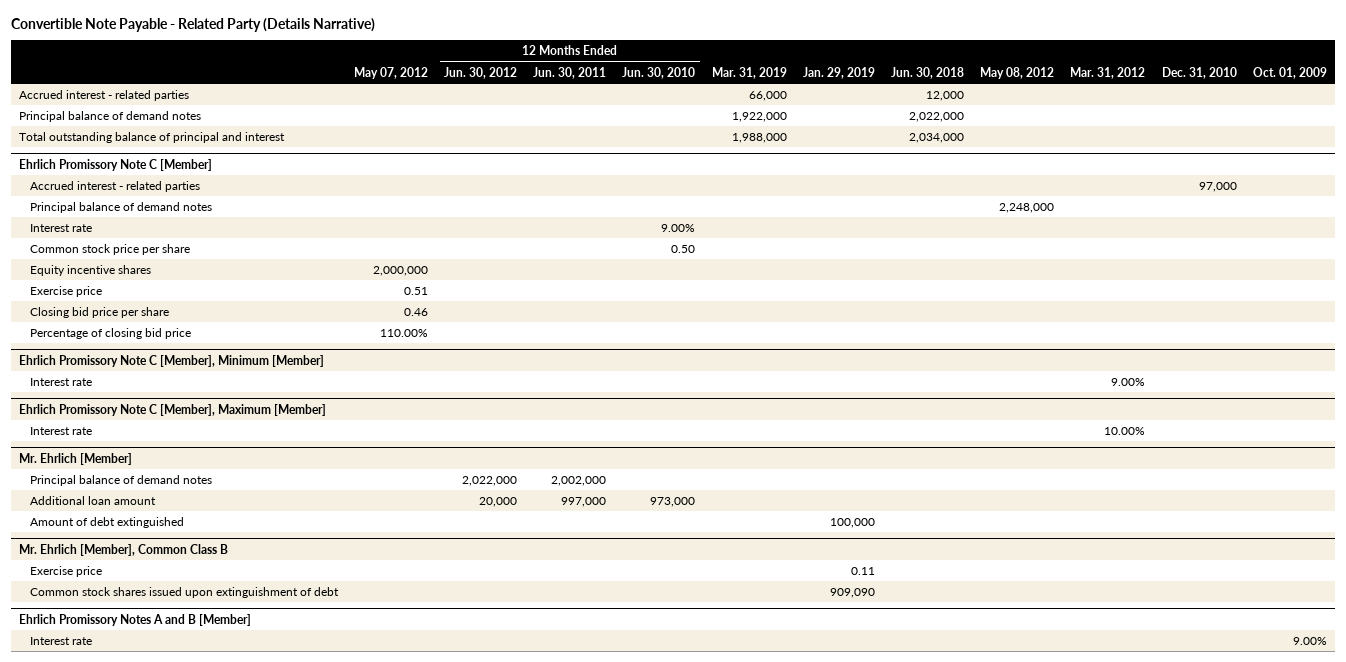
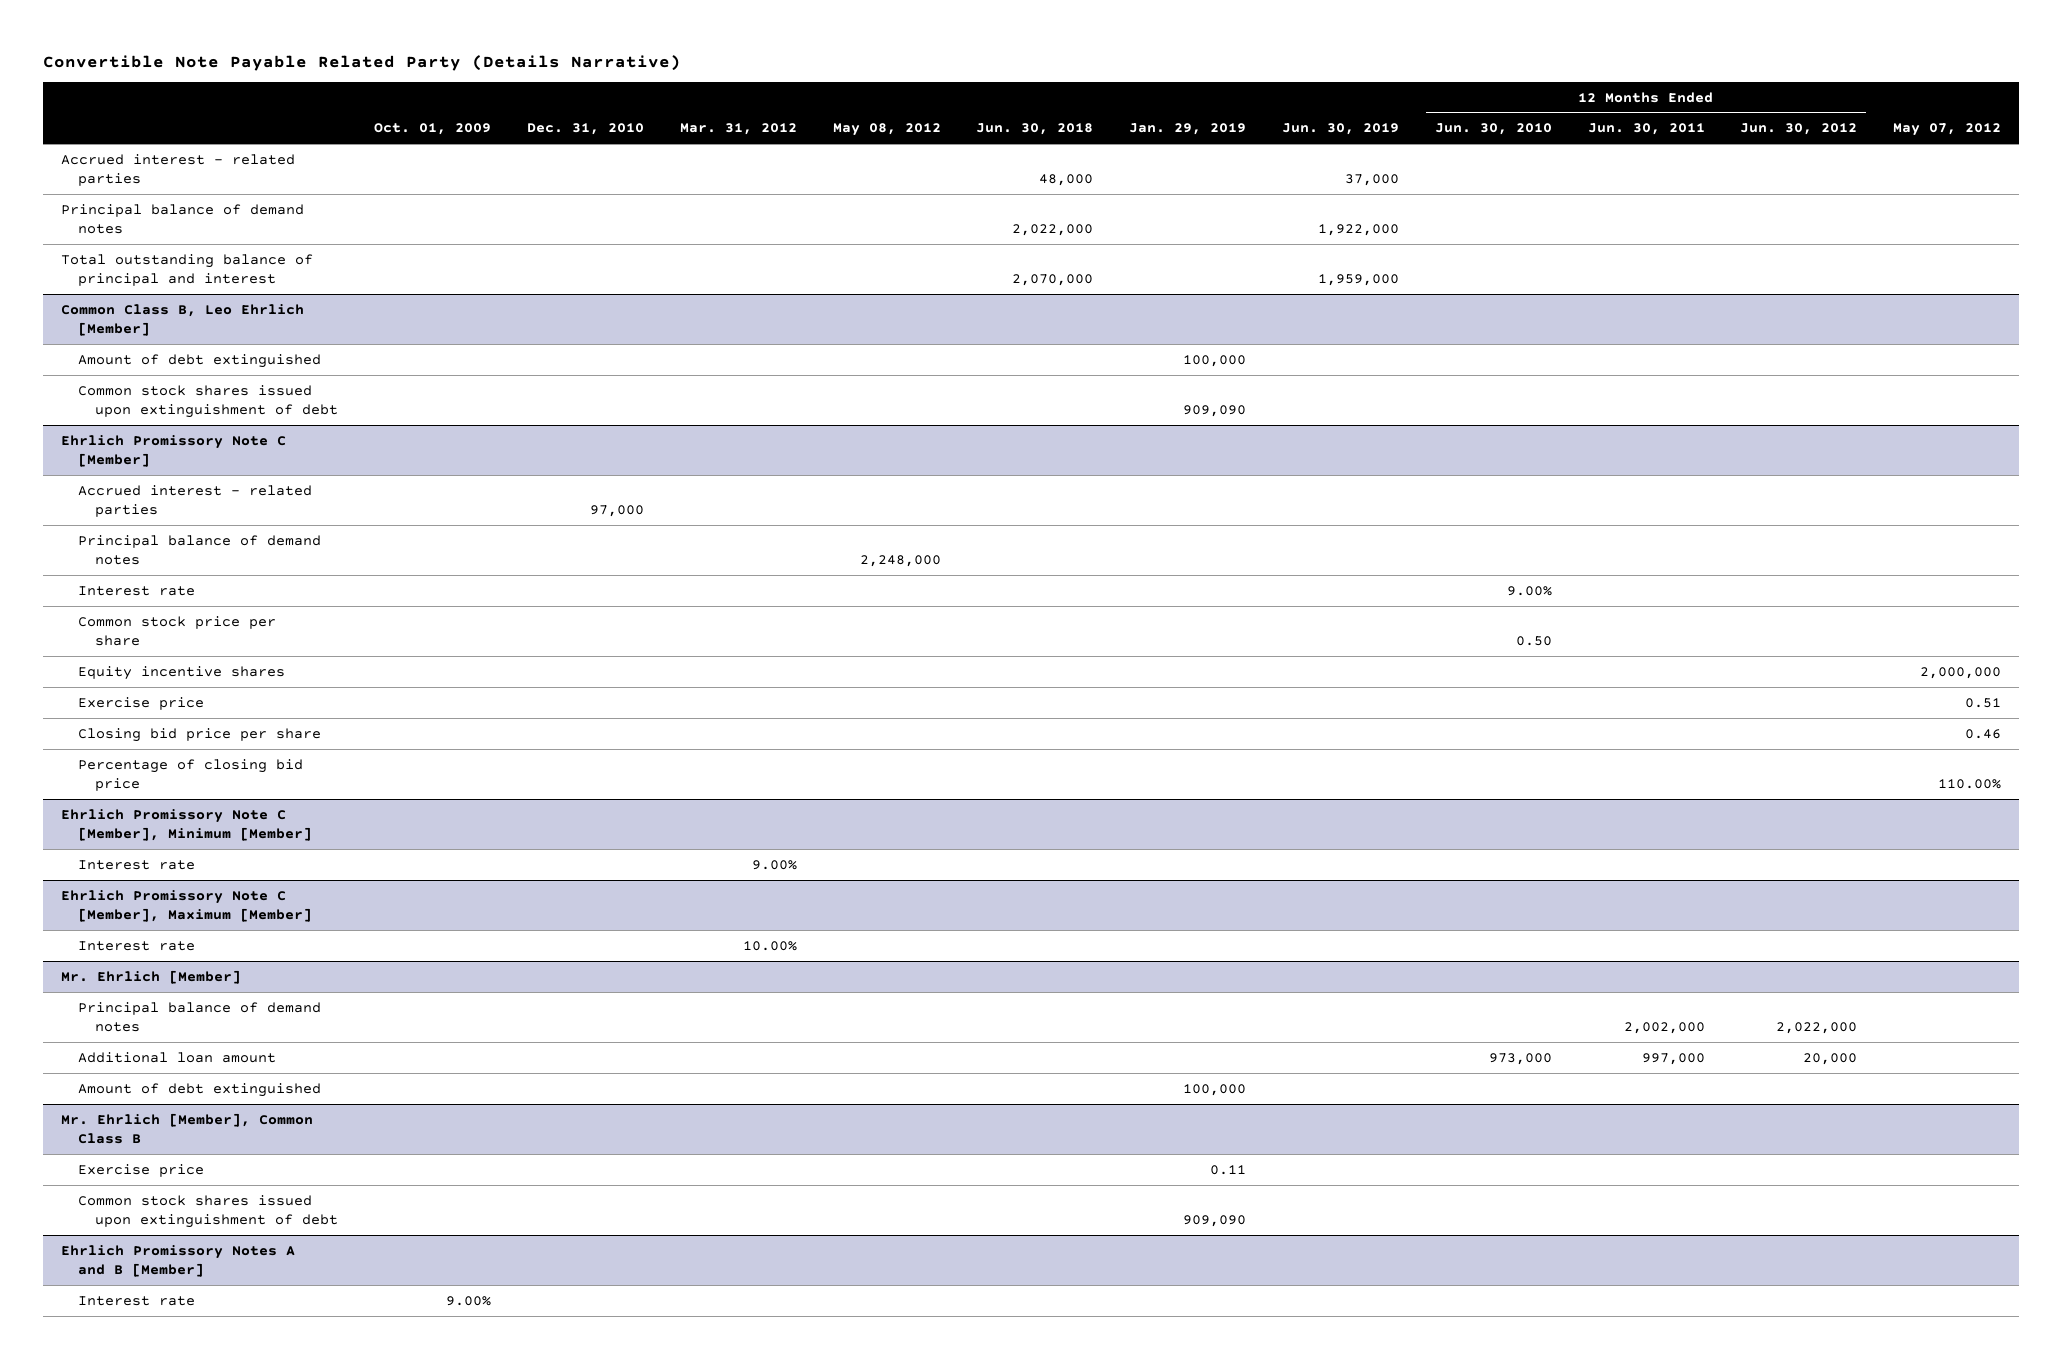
- Convertible Note Payable - Related Party (Details Narrative)
+ Convertible Note Payable Related Party (Details Narrative)
- | May 07, 2012 | 12 Months Ended Jun. 30, 2012 | 12 Months Ended Jun. 30, 2011 | 12 Months Ended Jun. 30, 2010 | Mar. 31, 2019 | Jan. 29, 2019 | Jun. 30, 2018 | May 08, 2012 | Mar. 31, 2012 | Dec. 31, 2010 | Oct. 01, 2009
+ | Oct. 01, 2009 | Dec. 31, 2010 | Mar. 31, 2012 | May 08, 2012 | Jun. 30, 2018 | Jan. 29, 2019 | Jun. 30, 2019 | 12 Months Ended Jun. 30, 2010 | 12 Months Ended Jun. 30, 2011 | 12 Months Ended Jun. 30, 2012 | May 07, 2012
- Accrued interest - related parties | | | | | 66,000 | | 12,000 | | | |
+ Accrued interest - related parties | | | | | 48,000 | | 37,000 | | | |
- Total outstanding balance of principal and interest | | | | | 1,988,000 | | 2,034,000 | | | |
+ Total outstanding balance of principal and interest | | | | | 2,070,000 | | 1,959,000 | | | |
+ Common Class B, Leo Ehrlich [Member]
+ Amount of debt extinguished | | | | | | 100,000 | | | | |
+ Common stock shares issued upon extinguishment of debt | | | | | | 909,090 | | | | |

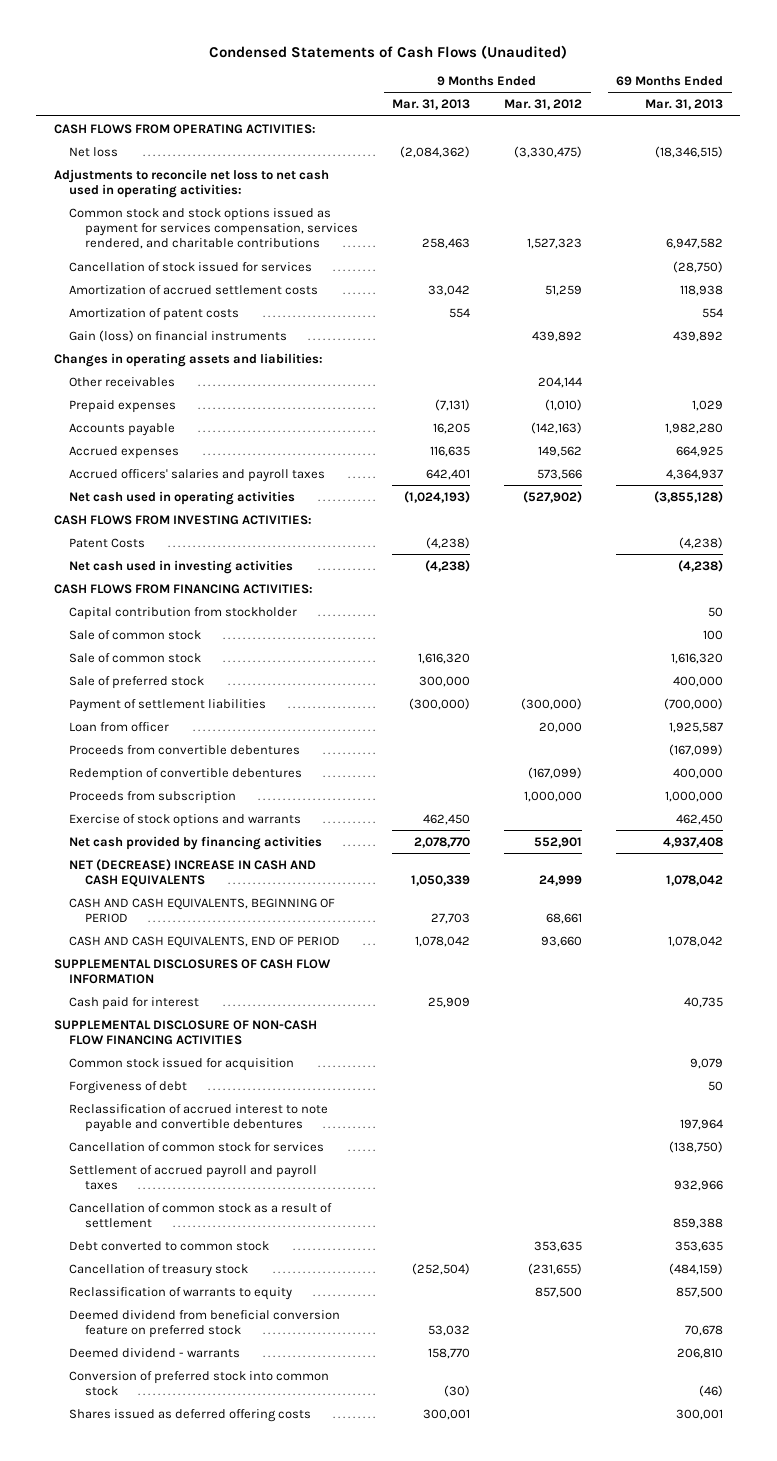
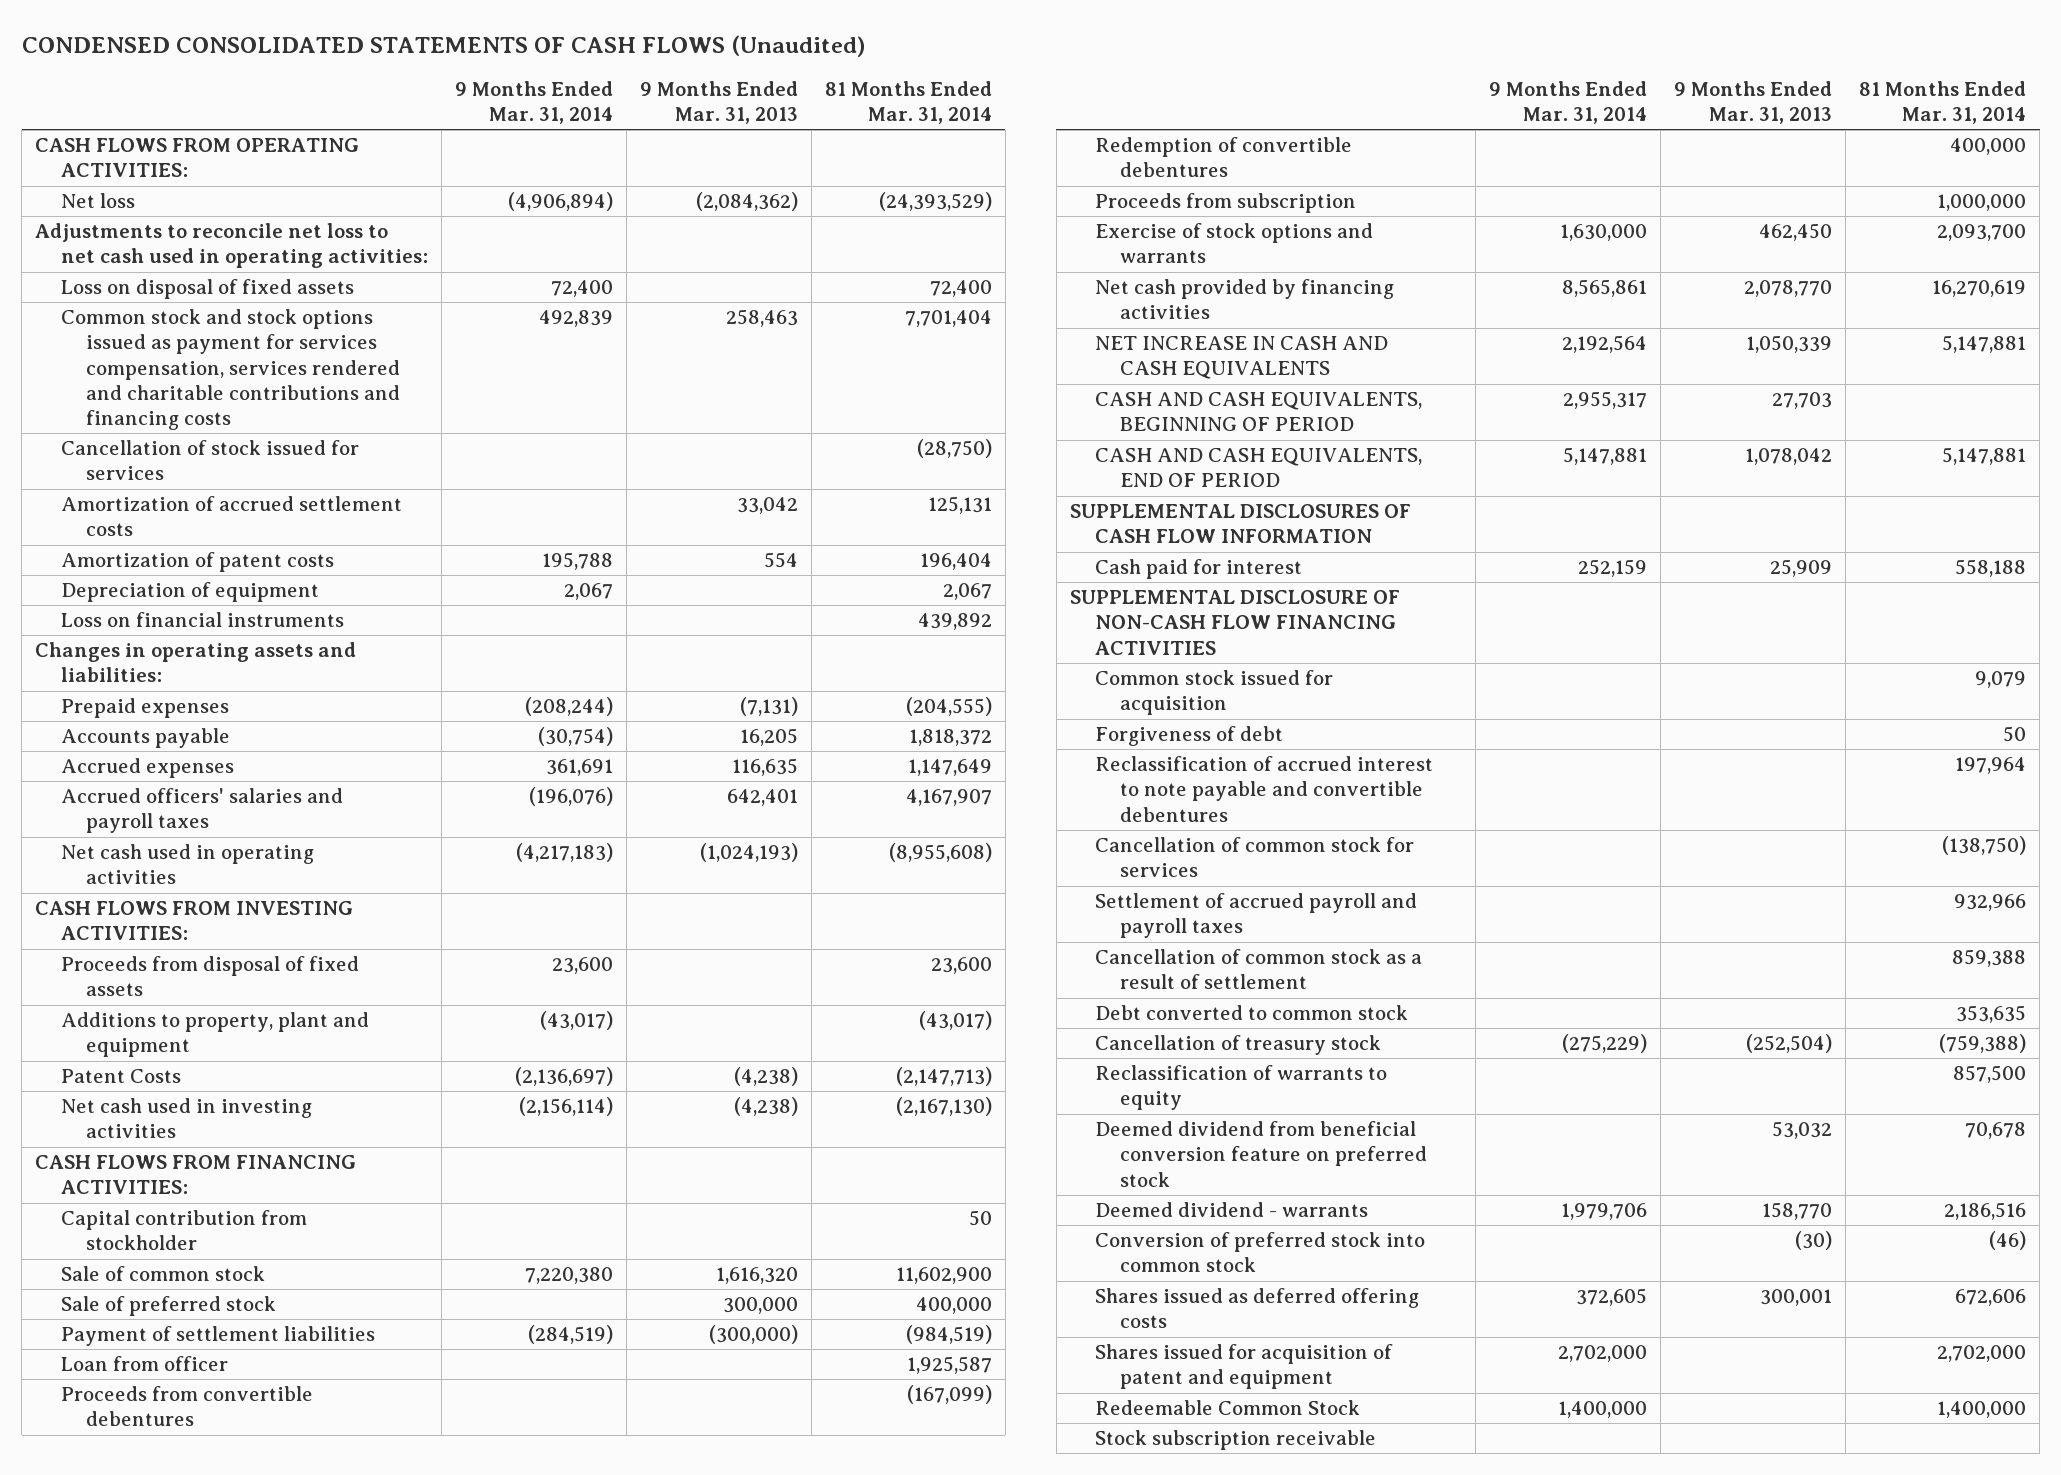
- Condensed Statements of Cash Flows (Unaudited)
+ CONDENSED CONSOLIDATED STATEMENTS OF CASH FLOWS (Unaudited)
- | 9 Months Ended Mar. 31, 2013 | 9 Months Ended Mar. 31, 2012 | 69 Months Ended Mar. 31, 2013
+ | 9 Months Ended Mar. 31, 2014 | 9 Months Ended Mar. 31, 2013 | 81 Months Ended Mar. 31, 2014
- Common stock and stock options issued as payment for services compensation, services rendered, and charitable contributions | 258,463 | 1,527,323 | 6,947,582
+ Loss on disposal of fixed assets | 72,400 | | 72,400
+ Common stock and stock options issued as payment for services compensation, services rendered and charitable contributions and financing costs | 492,839 | 258,463 | 7,701,404
- Gain (loss) on financial instruments | | 439,892 | 439,892
+ Depreciation of equipment | 2,067 | | 2,067
+ Loss on financial instruments | | | 439,892
- Other receivables | | 204,144 |
+ Proceeds from disposal of fixed assets | 23,600 | | 23,600
+ Additions to property, plant and equipment | (43,017) | | (43,017)
- Sale of common stock | | | 100
- NET (DECREASE) INCREASE IN CASH AND CASH EQUIVALENTS | 1,050,339 | 24,999 | 1,078,042
+ NET INCREASE IN CASH AND CASH EQUIVALENTS | 2,192,564 | 1,050,339 | 5,147,881
+ Shares issued for acquisition of patent and equipment | 2,702,000 | | 2,702,000
+ Redeemable Common Stock | 1,400,000 | | 1,400,000
+ Stock subscription receivable

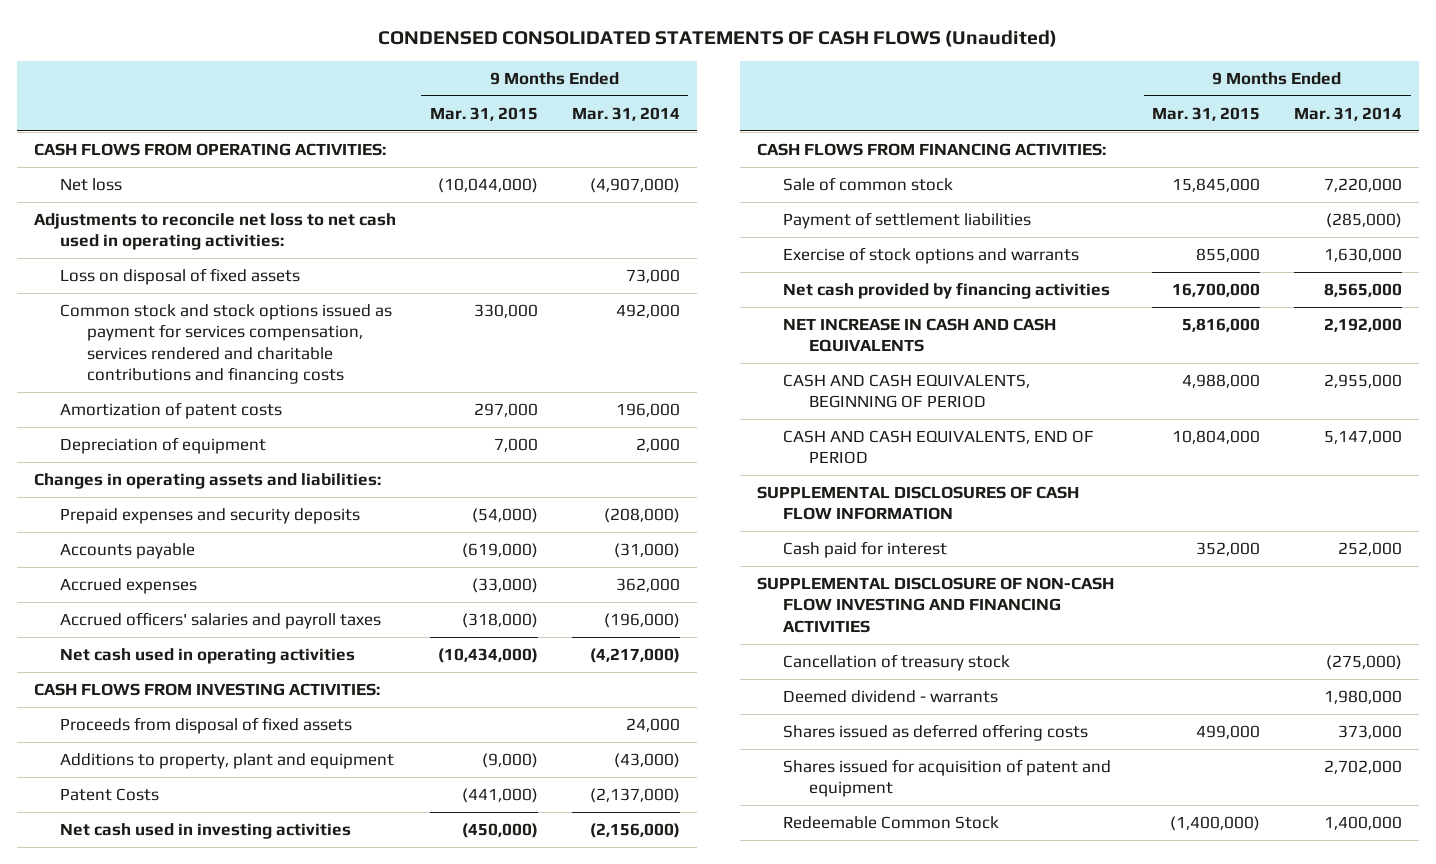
- | 9 Months Ended Mar. 31, 2014 | 9 Months Ended Mar. 31, 2013 | 81 Months Ended Mar. 31, 2014
+ | 9 Months Ended Mar. 31, 2015 | 9 Months Ended Mar. 31, 2014
- Net loss | (4,906,894) | (2,084,362) | (24,393,529)
+ Net loss | (10,044,000) | (4,907,000)
- Loss on disposal of fixed assets | 72,400 | | 72,400
- Common stock and stock options issued as payment for services compensation, services rendered and charitable contributions and financing costs | 492,839 | 258,463 | 7,701,404
- Cancellation of stock issued for services | | | (28,750)
- Amortization of accrued settlement costs | | 33,042 | 125,131
- Amortization of patent costs | 195,788 | 554 | 196,404
- Depreciation of equipment | 2,067 | | 2,067
- Loss on financial instruments | | | 439,892
+ Loss on disposal of fixed assets | | 73,000
+ Common stock and stock options issued as payment for services compensation, services rendered and charitable contributions and financing costs | 330,000 | 492,000
+ Amortization of patent costs | 297,000 | 196,000
+ Depreciation of equipment | 7,000 | 2,000
- Prepaid expenses | (208,244) | (7,131) | (204,555)
- Accounts payable | (30,754) | 16,205 | 1,818,372
- Accrued expenses | 361,691 | 116,635 | 1,147,649
- Accrued officers' salaries and payroll taxes | (196,076) | 642,401 | 4,167,907
- Net cash used in operating activities | (4,217,183) | (1,024,193) | (8,955,608)
+ Prepaid expenses and security deposits | (54,000) | (208,000)
+ Accounts payable | (619,000) | (31,000)
+ Accrued expenses | (33,000) | 362,000
+ Accrued officers' salaries and payroll taxes | (318,000) | (196,000)
+ Net cash used in operating activities | (10,434,000) | (4,217,000)
- Proceeds from disposal of fixed assets | 23,600 | | 23,600
- Additions to property, plant and equipment | (43,017) | | (43,017)
- Patent Costs | (2,136,697) | (4,238) | (2,147,713)
- Net cash used in investing activities | (2,156,114) | (4,238) | (2,167,130)
+ Proceeds from disposal of fixed assets | | 24,000
+ Additions to property, plant and equipment | (9,000) | (43,000)
+ Patent Costs | (441,000) | (2,137,000)
+ Net cash used in investing activities | (450,000) | (2,156,000)
- Capital contribution from stockholder | | | 50
- Sale of common stock | 7,220,380 | 1,616,320 | 11,602,900
- Sale of preferred stock | | 300,000 | 400,000
- Payment of settlement liabilities | (284,519) | (300,000) | (984,519)
- Loan from officer | | | 1,925,587
- Proceeds from convertible debentures | | | (167,099)
- Redemption of convertible debentures | | | 400,000
- Proceeds from subscription | | | 1,000,000
+ Sale of common stock | 15,845,000 | 7,220,000
+ Payment of settlement liabilities | | (285,000)
- Net cash provided by financing activities | 8,565,861 | 2,078,770 | 16,270,619
- NET INCREASE IN CASH AND CASH EQUIVALENTS | 2,192,564 | 1,050,339 | 5,147,881
- CASH AND CASH EQUIVALENTS, BEGINNING OF PERIOD | 2,955,317 | 27,703 |
- CASH AND CASH EQUIVALENTS, END OF PERIOD | 5,147,881 | 1,078,042 | 5,147,881
+ Net cash provided by financing activities | 16,700,000 | 8,565,000
+ NET INCREASE IN CASH AND CASH EQUIVALENTS | 5,816,000 | 2,192,000
+ CASH AND CASH EQUIVALENTS, BEGINNING OF PERIOD | 4,988,000 | 2,955,000
+ CASH AND CASH EQUIVALENTS, END OF PERIOD | 10,804,000 | 5,147,000
- Cash paid for interest | 252,159 | 25,909 | 558,188
- SUPPLEMENTAL DISCLOSURE OF NON-CASH FLOW FINANCING ACTIVITIES
- Common stock issued for acquisition | | | 9,079
- Forgiveness of debt | | | 50
- Reclassification of accrued interest to note payable and convertible debentures | | | 197,964
- Cancellation of common stock for services | | | (138,750)
- Settlement of accrued payroll and payroll taxes | | | 932,966
- Cancellation of common stock as a result of settlement | | | 859,388
- Debt converted to common stock | | | 353,635
- Cancellation of treasury stock | (275,229) | (252,504) | (759,388)
- Reclassification of warrants to equity | | | 857,500
- Deemed dividend from beneficial conversion feature on preferred stock | | 53,032 | 70,678
- Deemed dividend - warrants | 1,979,706 | 158,770 | 2,186,516
- Conversion of preferred stock into common stock | | (30) | (46)
- Shares issued as deferred offering costs | 372,605 | 300,001 | 672,606
+ Cash paid for interest | 352,000 | 252,000
+ SUPPLEMENTAL DISCLOSURE OF NON-CASH FLOW INVESTING AND FINANCING ACTIVITIES
+ Cancellation of treasury stock | | (275,000)
+ Deemed dividend - warrants | | 1,980,000
+ Shares issued as deferred offering costs | 499,000 | 373,000
- Stock subscription receivable

